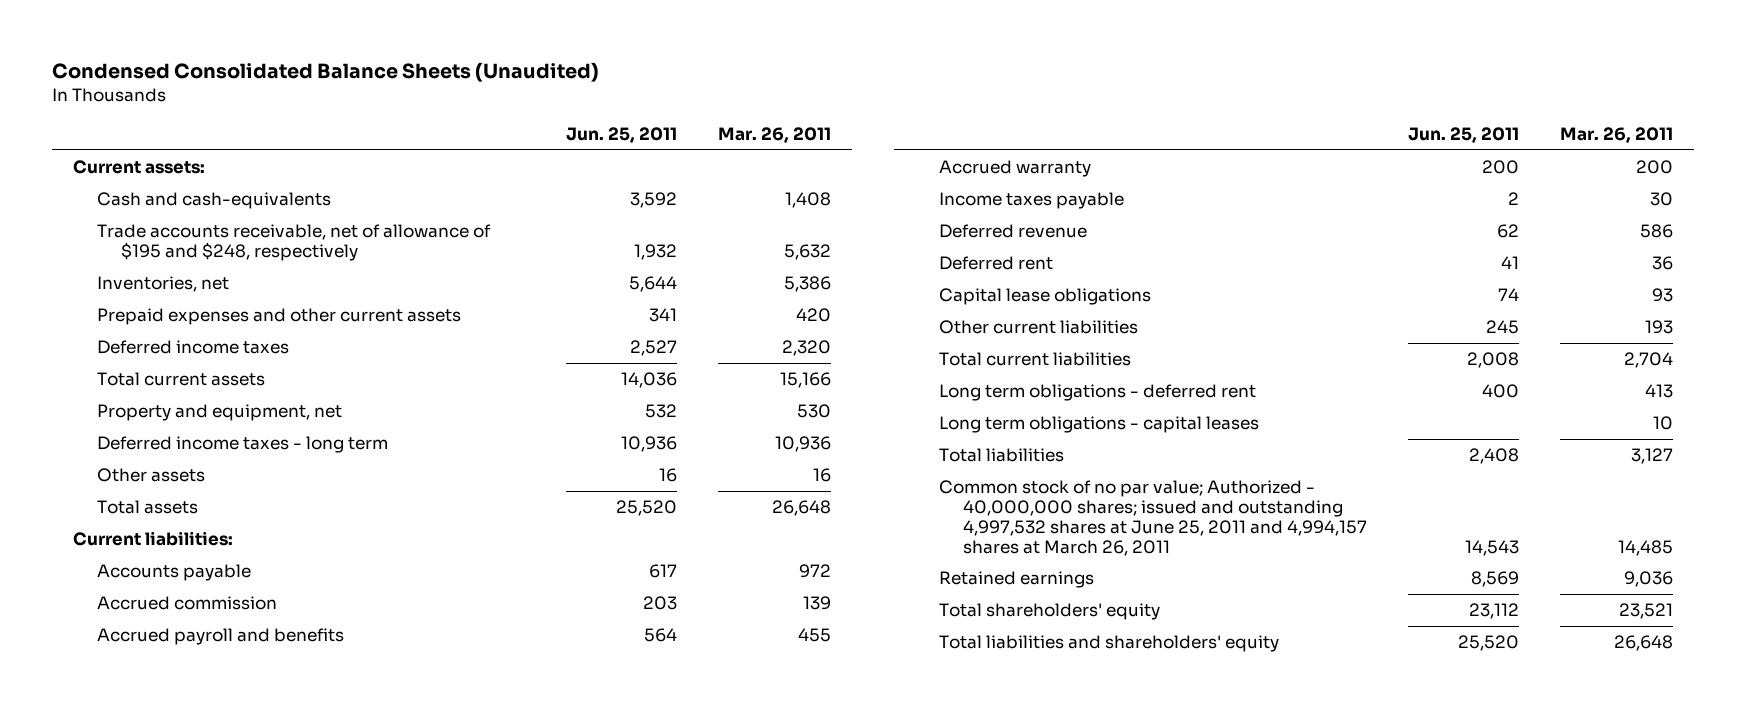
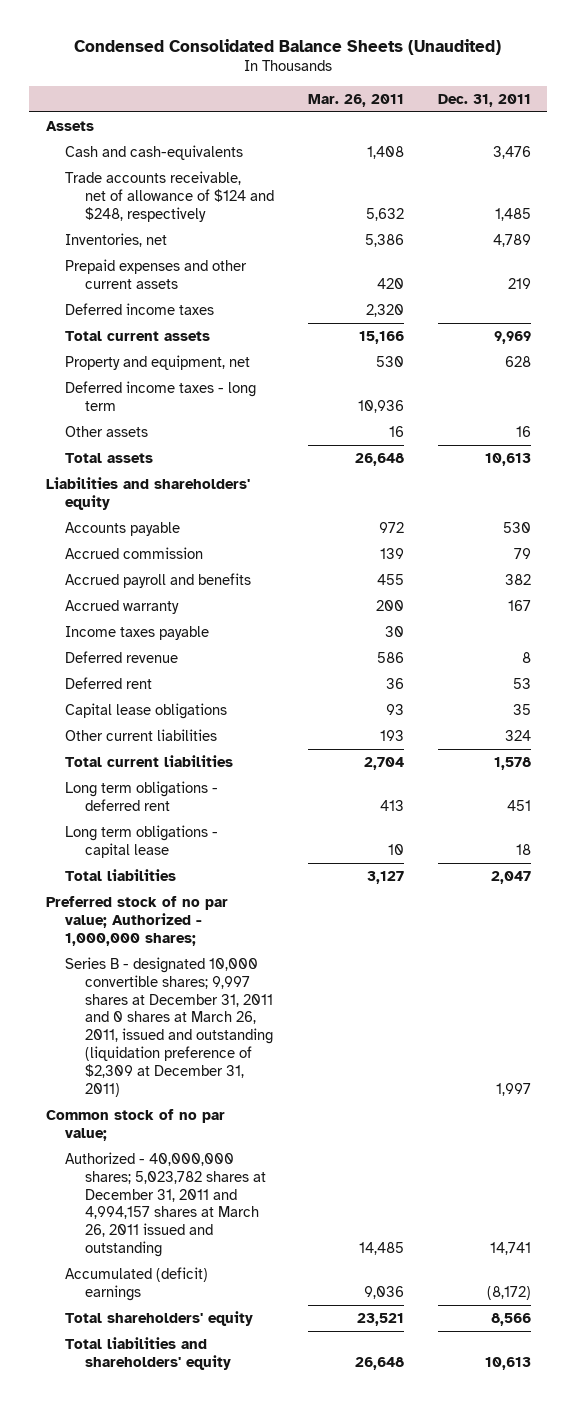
- | Jun. 25, 2011 | Mar. 26, 2011
+ | Mar. 26, 2011 | Dec. 31, 2011
- Current assets:
+ Assets
- Trade accounts receivable, net of allowance of $195 and $248, respectively | 1,932 | 5,632
+ Trade accounts receivable, net of allowance of $124 and $248, respectively | 5,632 | 1,485
- Current liabilities:
+ Liabilities and shareholders' equity
- Long term obligations - capital leases | | 10
+ Long term obligations - capital lease | 10 | 18
- Common stock of no par value; Authorized - 40,000,000 shares; issued and outstanding 4,997,532 shares at June 25, 2011 and 4,994,157 shares at March 26, 2011 | 14,543 | 14,485
- Retained earnings | 8,569 | 9,036
+ Preferred stock of no par value; Authorized - 1,000,000 shares;
+ Series B - designated 10,000 convertible shares; 9,997 shares at December 31, 2011 and 0 shares at March 26, 2011, issued and outstanding (liquidation preference of $2,309 at December 31, 2011) | | 1,997
+ Common stock of no par value;
+ Authorized - 40,000,000 shares; 5,023,782 shares at December 31, 2011 and 4,994,157 shares at March 26, 2011 issued and outstanding | 14,485 | 14,741
+ Accumulated (deficit) earnings | 9,036 | (8,172)

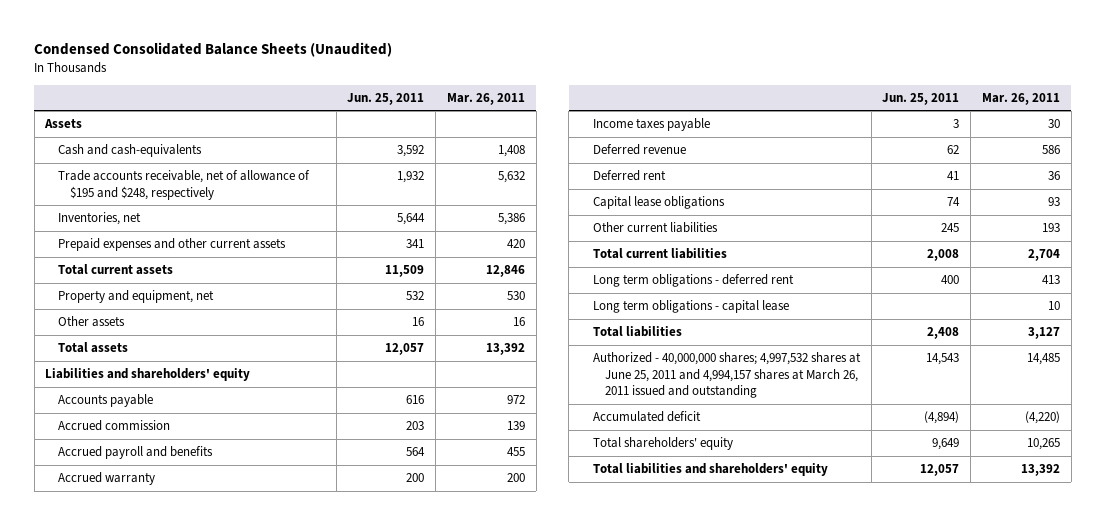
- | Mar. 26, 2011 | Dec. 31, 2011
+ | Jun. 25, 2011 | Mar. 26, 2011
- Trade accounts receivable, net of allowance of $124 and $248, respectively | 5,632 | 1,485
+ Trade accounts receivable, net of allowance of $195 and $248, respectively | 1,932 | 5,632
- Deferred income taxes | 2,320 |
- Total current assets | 15,166 | 9,969
+ Total current assets | 11,509 | 12,846
- Deferred income taxes - long term | 10,936 |
- Total assets | 26,648 | 10,613
+ Total assets | 12,057 | 13,392
- Preferred stock of no par value; Authorized - 1,000,000 shares;
- Series B - designated 10,000 convertible shares; 9,997 shares at December 31, 2011 and 0 shares at March 26, 2011, issued and outstanding (liquidation preference of $2,309 at December 31, 2011) | | 1,997
- Common stock of no par value;
- Authorized - 40,000,000 shares; 5,023,782 shares at December 31, 2011 and 4,994,157 shares at March 26, 2011 issued and outstanding | 14,485 | 14,741
- Accumulated (deficit) earnings | 9,036 | (8,172)
- Total shareholders' equity | 23,521 | 8,566
- Total liabilities and shareholders' equity | 26,648 | 10,613
+ Authorized - 40,000,000 shares; 4,997,532 shares at June 25, 2011 and 4,994,157 shares at March 26, 2011 issued and outstanding | 14,543 | 14,485
+ Accumulated deficit | (4,894) | (4,220)
+ Total shareholders' equity | 9,649 | 10,265
+ Total liabilities and shareholders' equity | 12,057 | 13,392

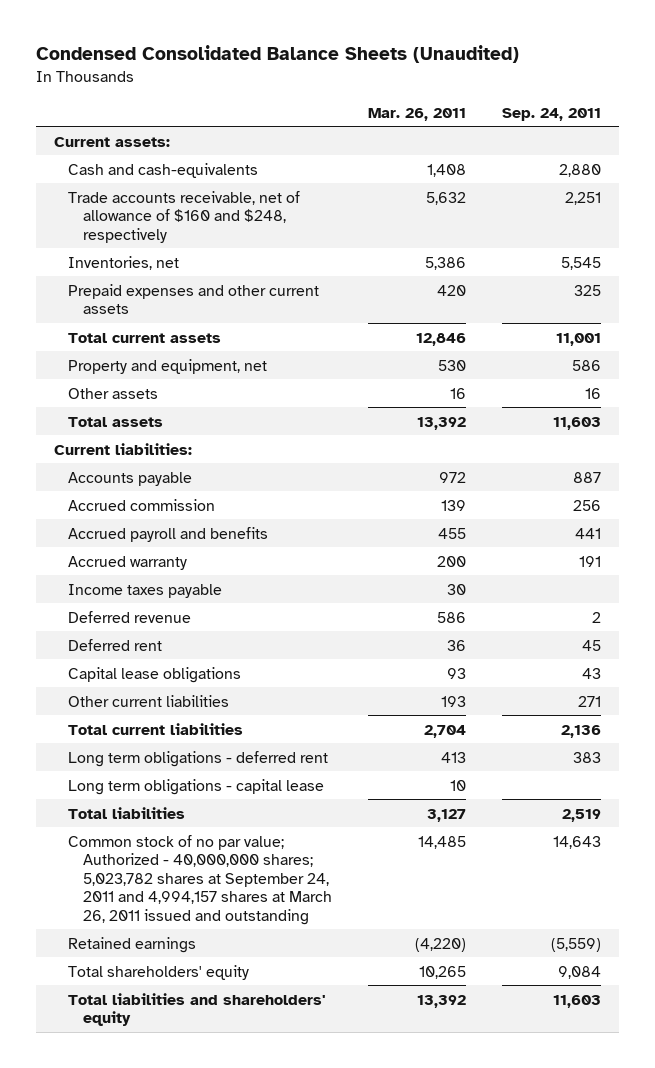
- | Jun. 25, 2011 | Mar. 26, 2011
+ | Mar. 26, 2011 | Sep. 24, 2011
- Assets
+ Current assets:
- Trade accounts receivable, net of allowance of $195 and $248, respectively | 1,932 | 5,632
+ Trade accounts receivable, net of allowance of $160 and $248, respectively | 5,632 | 2,251
- Liabilities and shareholders' equity
+ Current liabilities:
- Authorized - 40,000,000 shares; 4,997,532 shares at June 25, 2011 and 4,994,157 shares at March 26, 2011 issued and outstanding | 14,543 | 14,485
- Accumulated deficit | (4,894) | (4,220)
+ Common stock of no par value; Authorized - 40,000,000 shares; 5,023,782 shares at September 24, 2011 and 4,994,157 shares at March 26, 2011 issued and outstanding | 14,485 | 14,643
+ Retained earnings | (4,220) | (5,559)

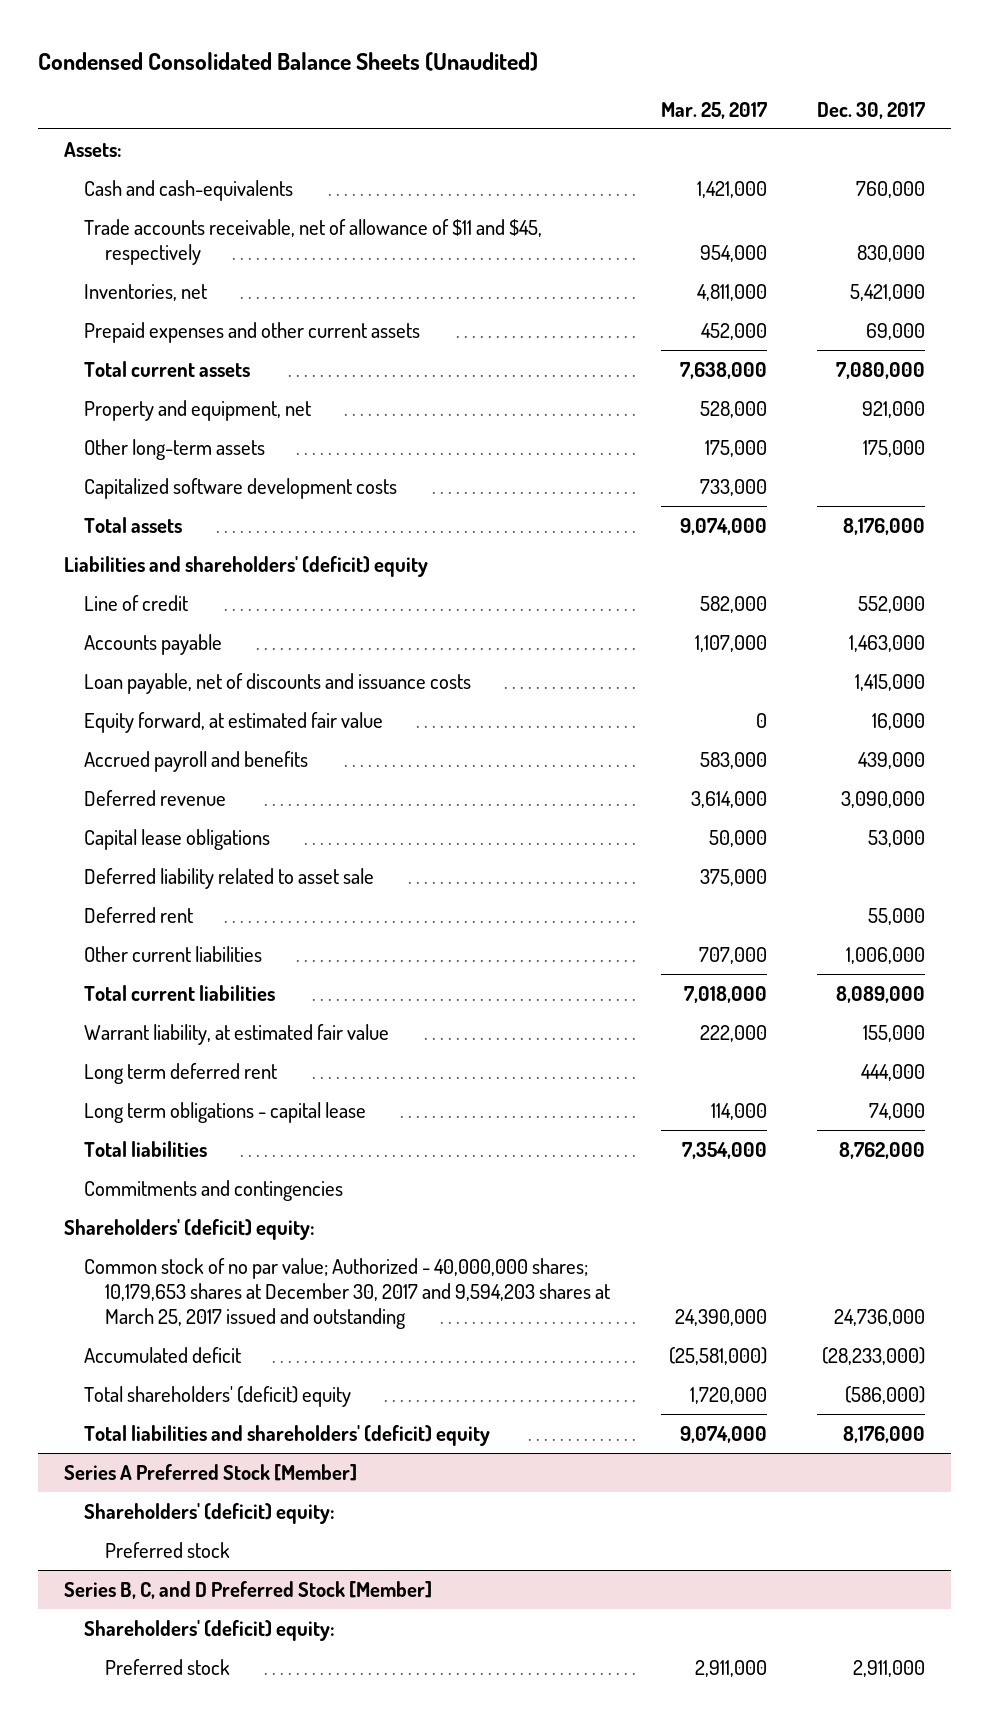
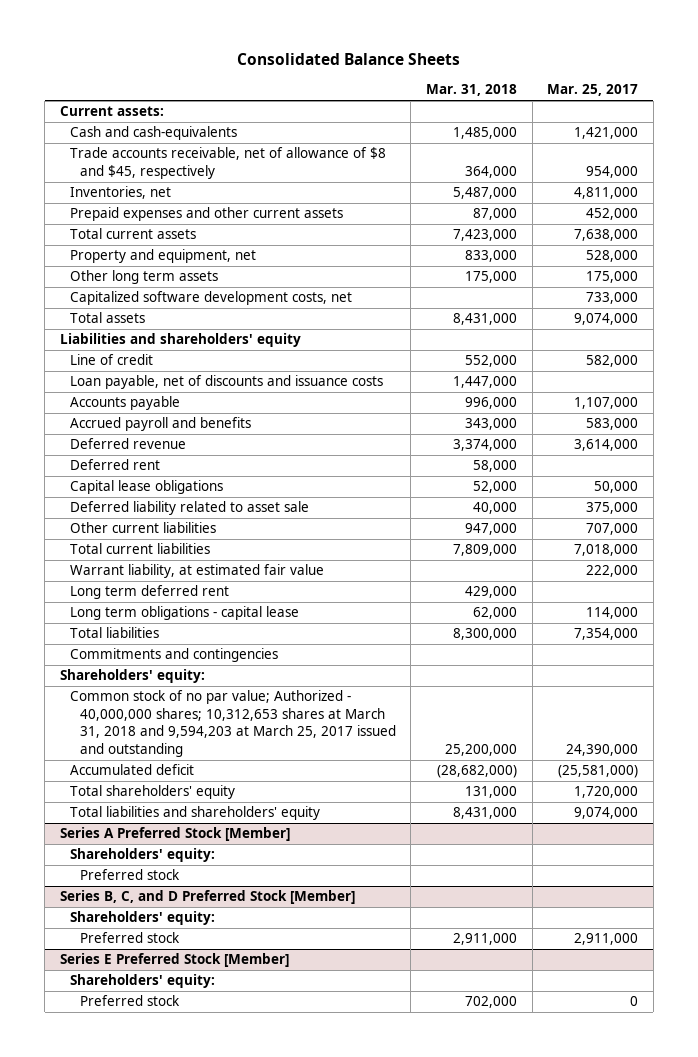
- Condensed Consolidated Balance Sheets (Unaudited)
+ Consolidated Balance Sheets
- | Mar. 25, 2017 | Dec. 30, 2017
+ | Mar. 31, 2018 | Mar. 25, 2017
- Assets:
+ Current assets:
- Trade accounts receivable, net of allowance of $11 and $45, respectively | 954,000 | 830,000
+ Trade accounts receivable, net of allowance of $8 and $45, respectively | 364,000 | 954,000
- Other long-term assets | 175,000 | 175,000
- Capitalized software development costs | 733,000 |
+ Other long term assets | 175,000 | 175,000
+ Capitalized software development costs, net | | 733,000
- Liabilities and shareholders' (deficit) equity
+ Liabilities and shareholders' equity
- Equity forward, at estimated fair value | 0 | 16,000
moved down: Accounts payable | 996,000 | 1,107,000
moved up: Deferred rent | 58,000 |
- Shareholders' (deficit) equity:
- Common stock of no par value; Authorized - 40,000,000 shares; 10,179,653 shares at December 30, 2017 and 9,594,203 shares at March 25, 2017 issued and outstanding | 24,390,000 | 24,736,000
+ Shareholders' equity:
+ Common stock of no par value; Authorized - 40,000,000 shares; 10,312,653 shares at March 31, 2018 and 9,594,203 at March 25, 2017 issued and outstanding | 25,200,000 | 24,390,000
- Total shareholders' (deficit) equity | 1,720,000 | (586,000)
- Total liabilities and shareholders' (deficit) equity | 9,074,000 | 8,176,000
+ Total shareholders' equity | 131,000 | 1,720,000
+ Total liabilities and shareholders' equity | 8,431,000 | 9,074,000
@ Series A Preferred Stock [Member]
- Shareholders' (deficit) equity:
+ Shareholders' equity:
@ Series B, C, and D Preferred Stock [Member]
- Shareholders' (deficit) equity:
+ Shareholders' equity:
+ Series E Preferred Stock [Member]
+ Shareholders' equity:
+ Preferred stock | 702,000 | 0

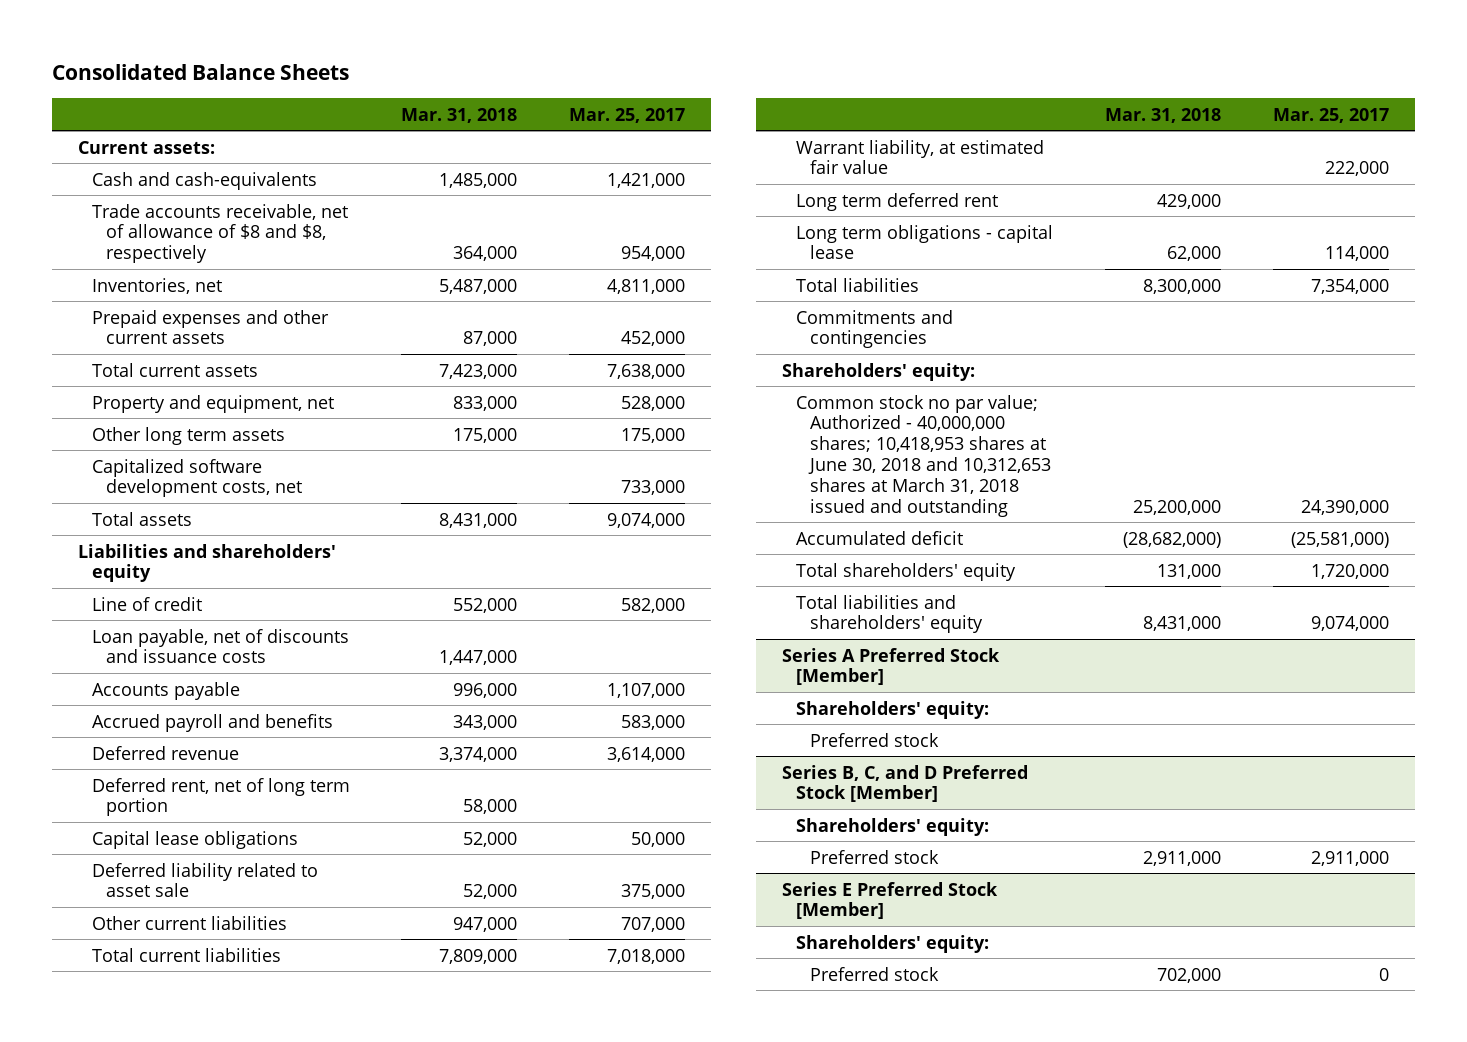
- Trade accounts receivable, net of allowance of $8 and $45, respectively | 364,000 | 954,000
+ Trade accounts receivable, net of allowance of $8 and $8, respectively | 364,000 | 954,000
- Deferred rent | 58,000 |
+ Deferred rent, net of long term portion | 58,000 |
- Deferred liability related to asset sale | 40,000 | 375,000
+ Deferred liability related to asset sale | 52,000 | 375,000
- Common stock of no par value; Authorized - 40,000,000 shares; 10,312,653 shares at March 31, 2018 and 9,594,203 at March 25, 2017 issued and outstanding | 25,200,000 | 24,390,000
+ Common stock no par value; Authorized - 40,000,000 shares; 10,418,953 shares at June 30, 2018 and 10,312,653 shares at March 31, 2018 issued and outstanding | 25,200,000 | 24,390,000

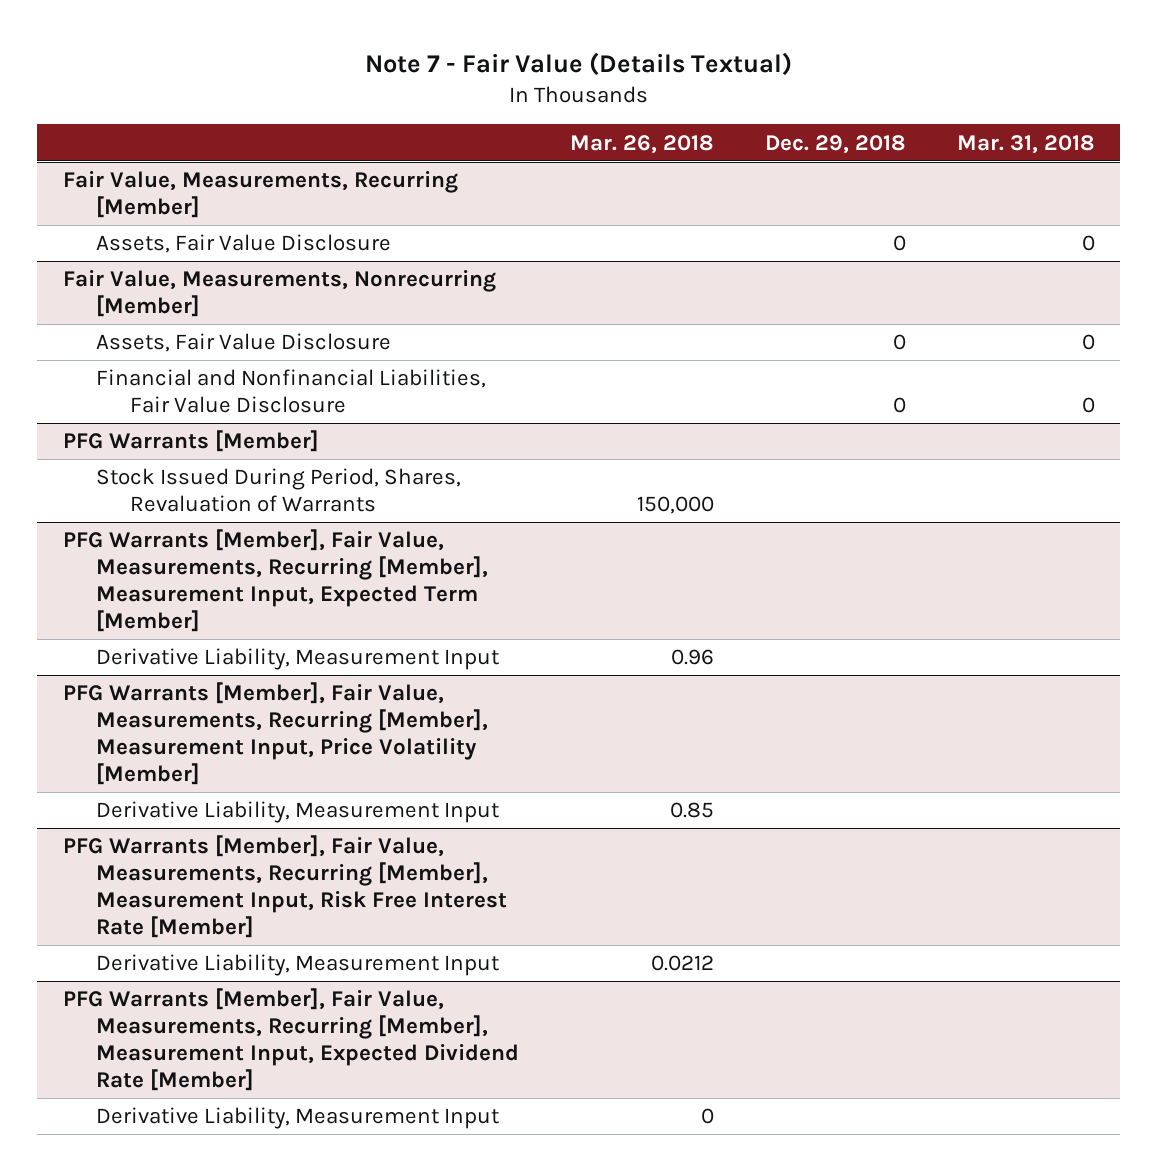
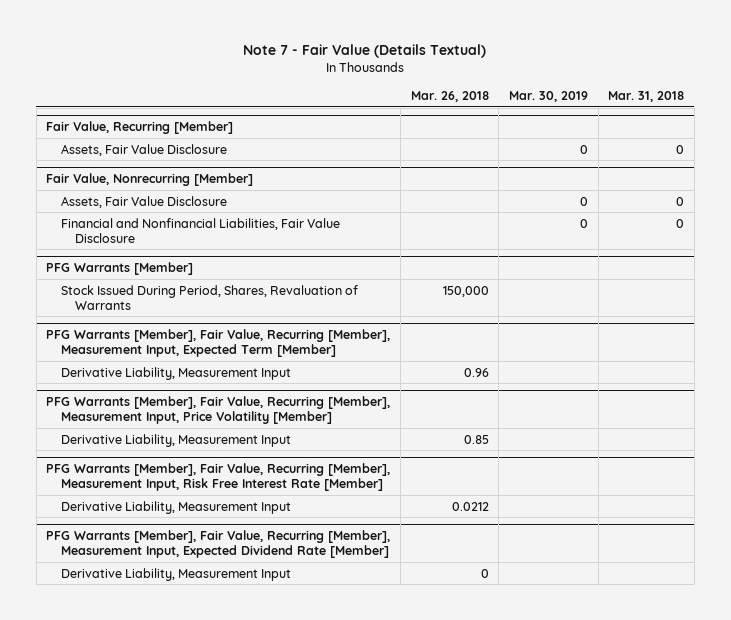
- | Mar. 26, 2018 | Dec. 29, 2018 | Mar. 31, 2018
+ | Mar. 26, 2018 | Mar. 30, 2019 | Mar. 31, 2018
- Fair Value, Measurements, Recurring [Member]
+ Fair Value, Recurring [Member]
- Fair Value, Measurements, Nonrecurring [Member]
+ Fair Value, Nonrecurring [Member]
- PFG Warrants [Member], Fair Value, Measurements, Recurring [Member], Measurement Input, Expected Term [Member]
+ PFG Warrants [Member], Fair Value, Recurring [Member], Measurement Input, Expected Term [Member]
- PFG Warrants [Member], Fair Value, Measurements, Recurring [Member], Measurement Input, Price Volatility [Member]
+ PFG Warrants [Member], Fair Value, Recurring [Member], Measurement Input, Price Volatility [Member]
- PFG Warrants [Member], Fair Value, Measurements, Recurring [Member], Measurement Input, Risk Free Interest Rate [Member]
+ PFG Warrants [Member], Fair Value, Recurring [Member], Measurement Input, Risk Free Interest Rate [Member]
- PFG Warrants [Member], Fair Value, Measurements, Recurring [Member], Measurement Input, Expected Dividend Rate [Member]
+ PFG Warrants [Member], Fair Value, Recurring [Member], Measurement Input, Expected Dividend Rate [Member]

